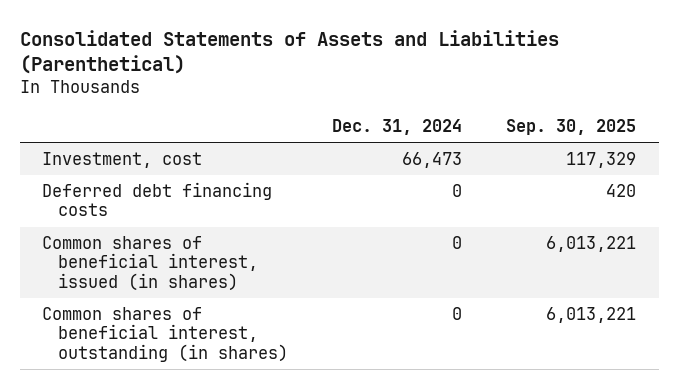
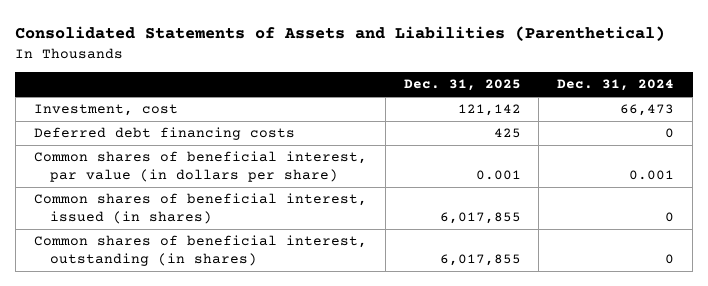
- | Dec. 31, 2024 | Sep. 30, 2025
+ | Dec. 31, 2025 | Dec. 31, 2024
+ Common shares of beneficial interest, par value (in dollars per share) | 0.001 | 0.001

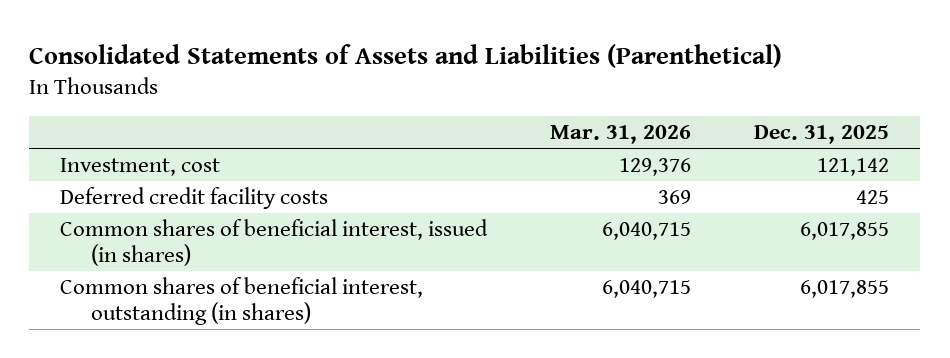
- | Dec. 31, 2025 | Dec. 31, 2024
+ | Mar. 31, 2026 | Dec. 31, 2025
- Deferred debt financing costs | 425 | 0
- Common shares of beneficial interest, par value (in dollars per share) | 0.001 | 0.001
+ Deferred credit facility costs | 369 | 425

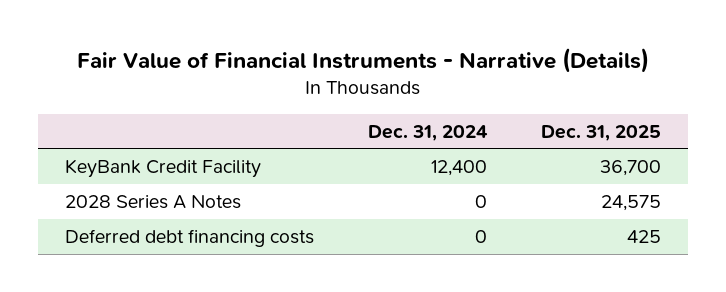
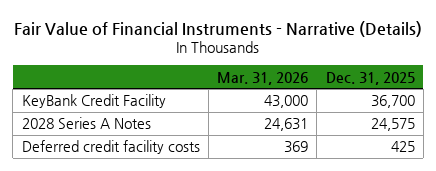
- | Dec. 31, 2024 | Dec. 31, 2025
+ | Mar. 31, 2026 | Dec. 31, 2025
- Deferred debt financing costs | 0 | 425
+ Deferred credit facility costs | 369 | 425

